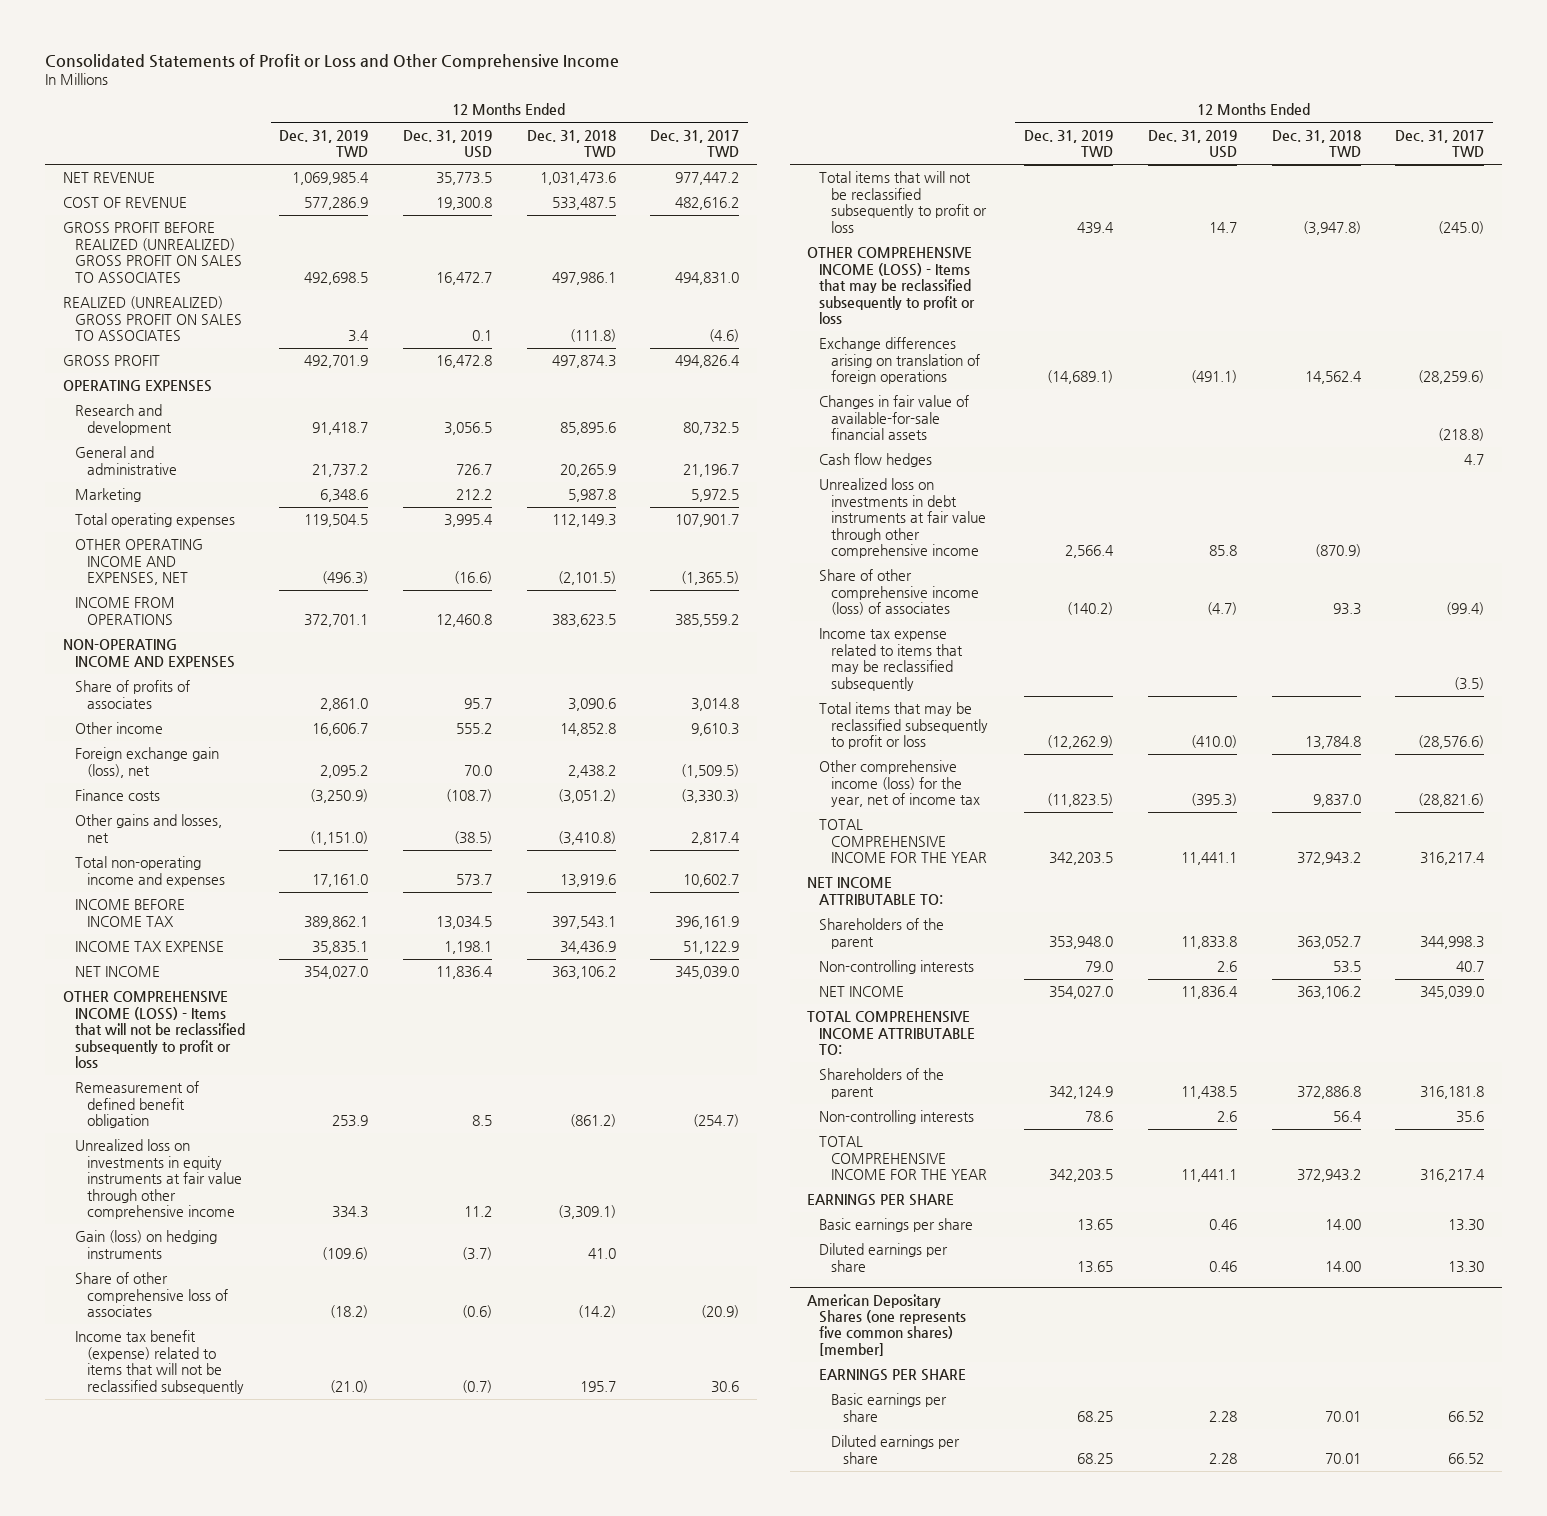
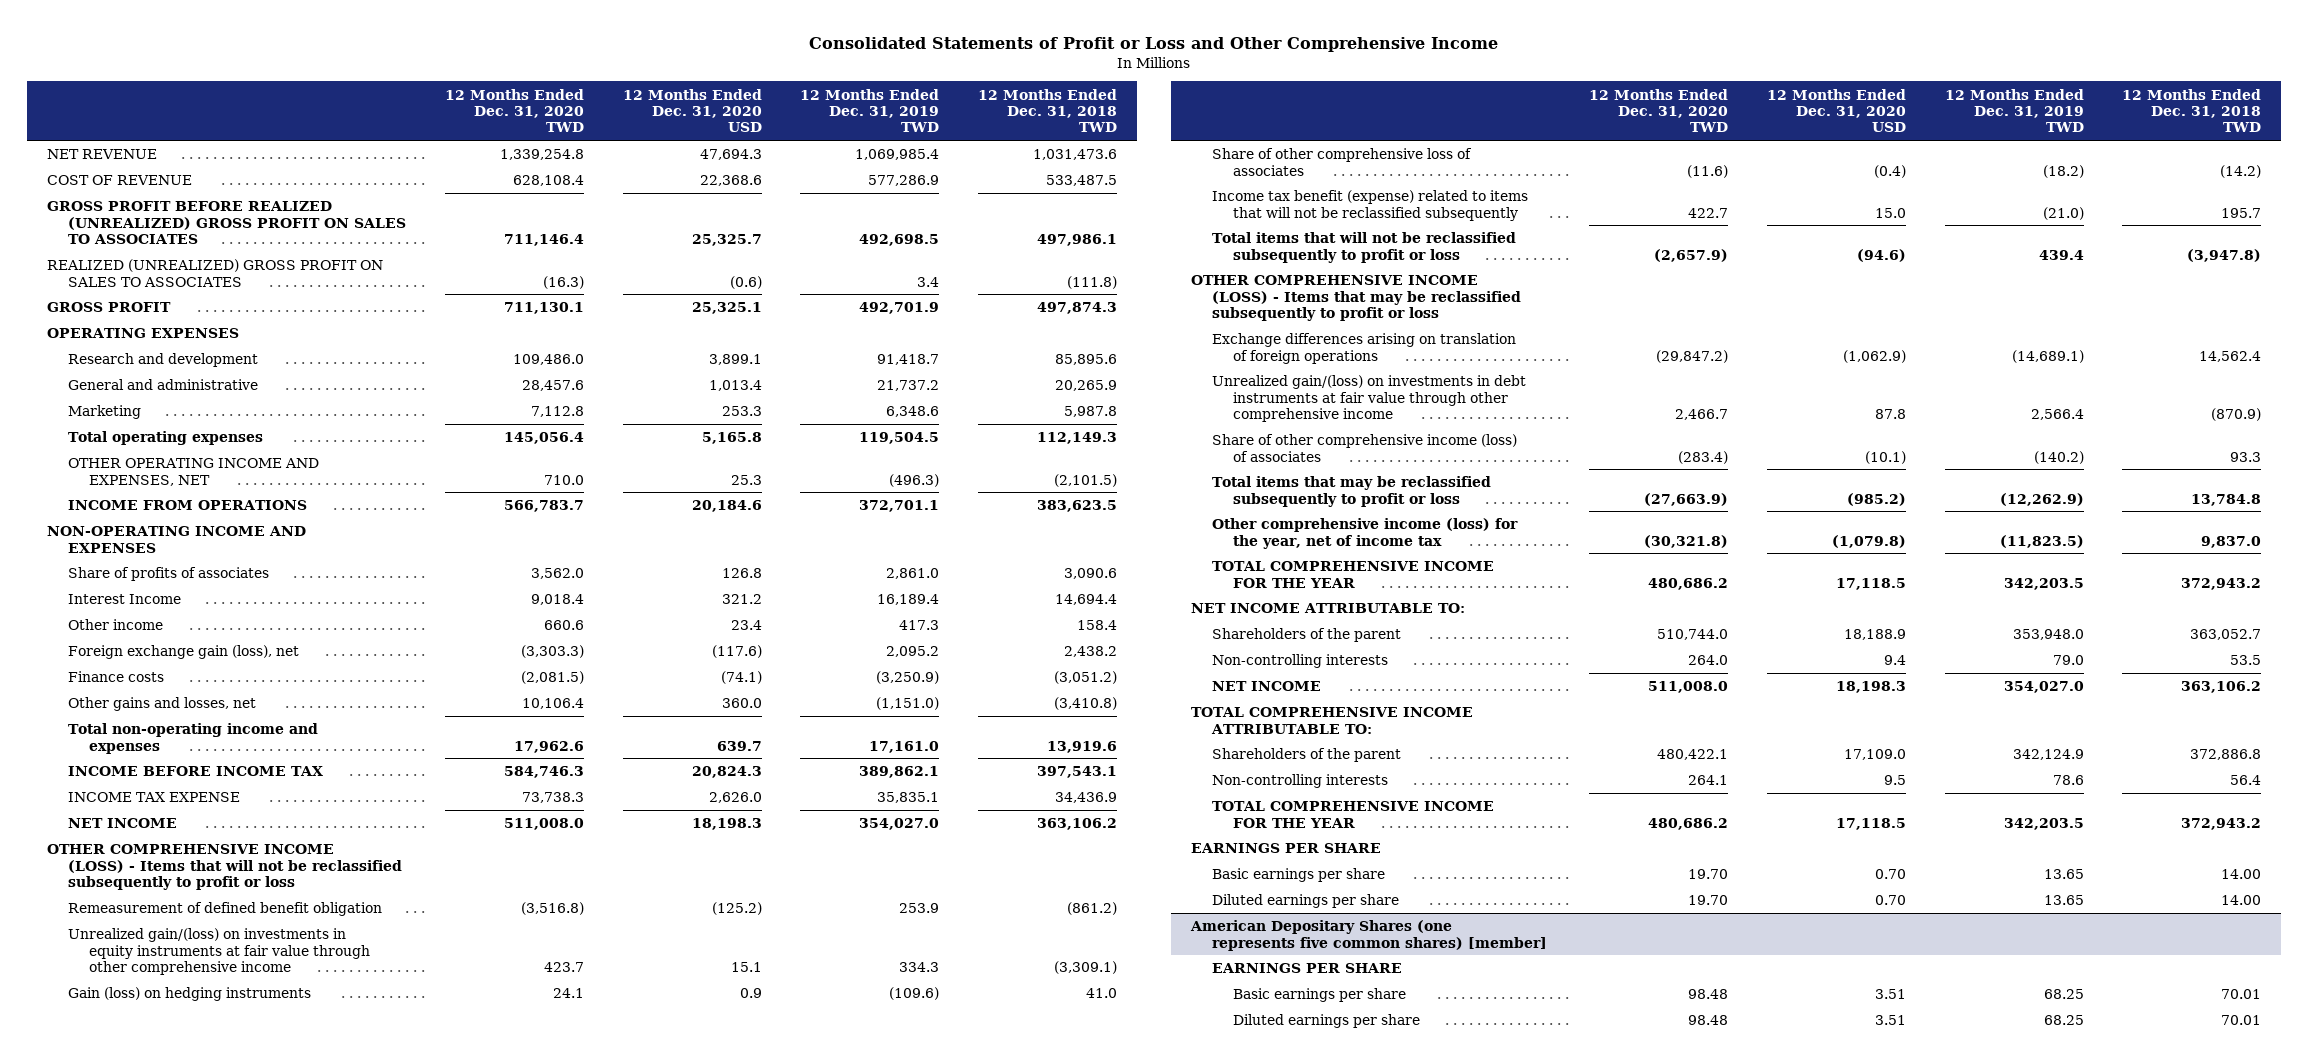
- | 12 Months Ended Dec. 31, 2019 TWD | 12 Months Ended Dec. 31, 2019 USD | 12 Months Ended Dec. 31, 2018 TWD | 12 Months Ended Dec. 31, 2017 TWD
+ | 12 Months Ended Dec. 31, 2020 TWD | 12 Months Ended Dec. 31, 2020 USD | 12 Months Ended Dec. 31, 2019 TWD | 12 Months Ended Dec. 31, 2018 TWD
- Other income | 16,606.7 | 555.2 | 14,852.8 | 9,610.3
+ Interest Income | 9,018.4 | 321.2 | 16,189.4 | 14,694.4
+ Other income | 660.6 | 23.4 | 417.3 | 158.4
- Unrealized loss on investments in equity instruments at fair value through other comprehensive income | 334.3 | 11.2 | (3,309.1) |
+ Unrealized gain/(loss) on investments in equity instruments at fair value through other comprehensive income | 423.7 | 15.1 | 334.3 | (3,309.1)
- Changes in fair value of available-for-sale financial assets | | | | (218.8)
- Cash flow hedges | | | | 4.7
- Unrealized loss on investments in debt instruments at fair value through other comprehensive income | 2,566.4 | 85.8 | (870.9) |
+ Unrealized gain/(loss) on investments in debt instruments at fair value through other comprehensive income | 2,466.7 | 87.8 | 2,566.4 | (870.9)
- Income tax expense related to items that may be reclassified subsequently | | | | (3.5)

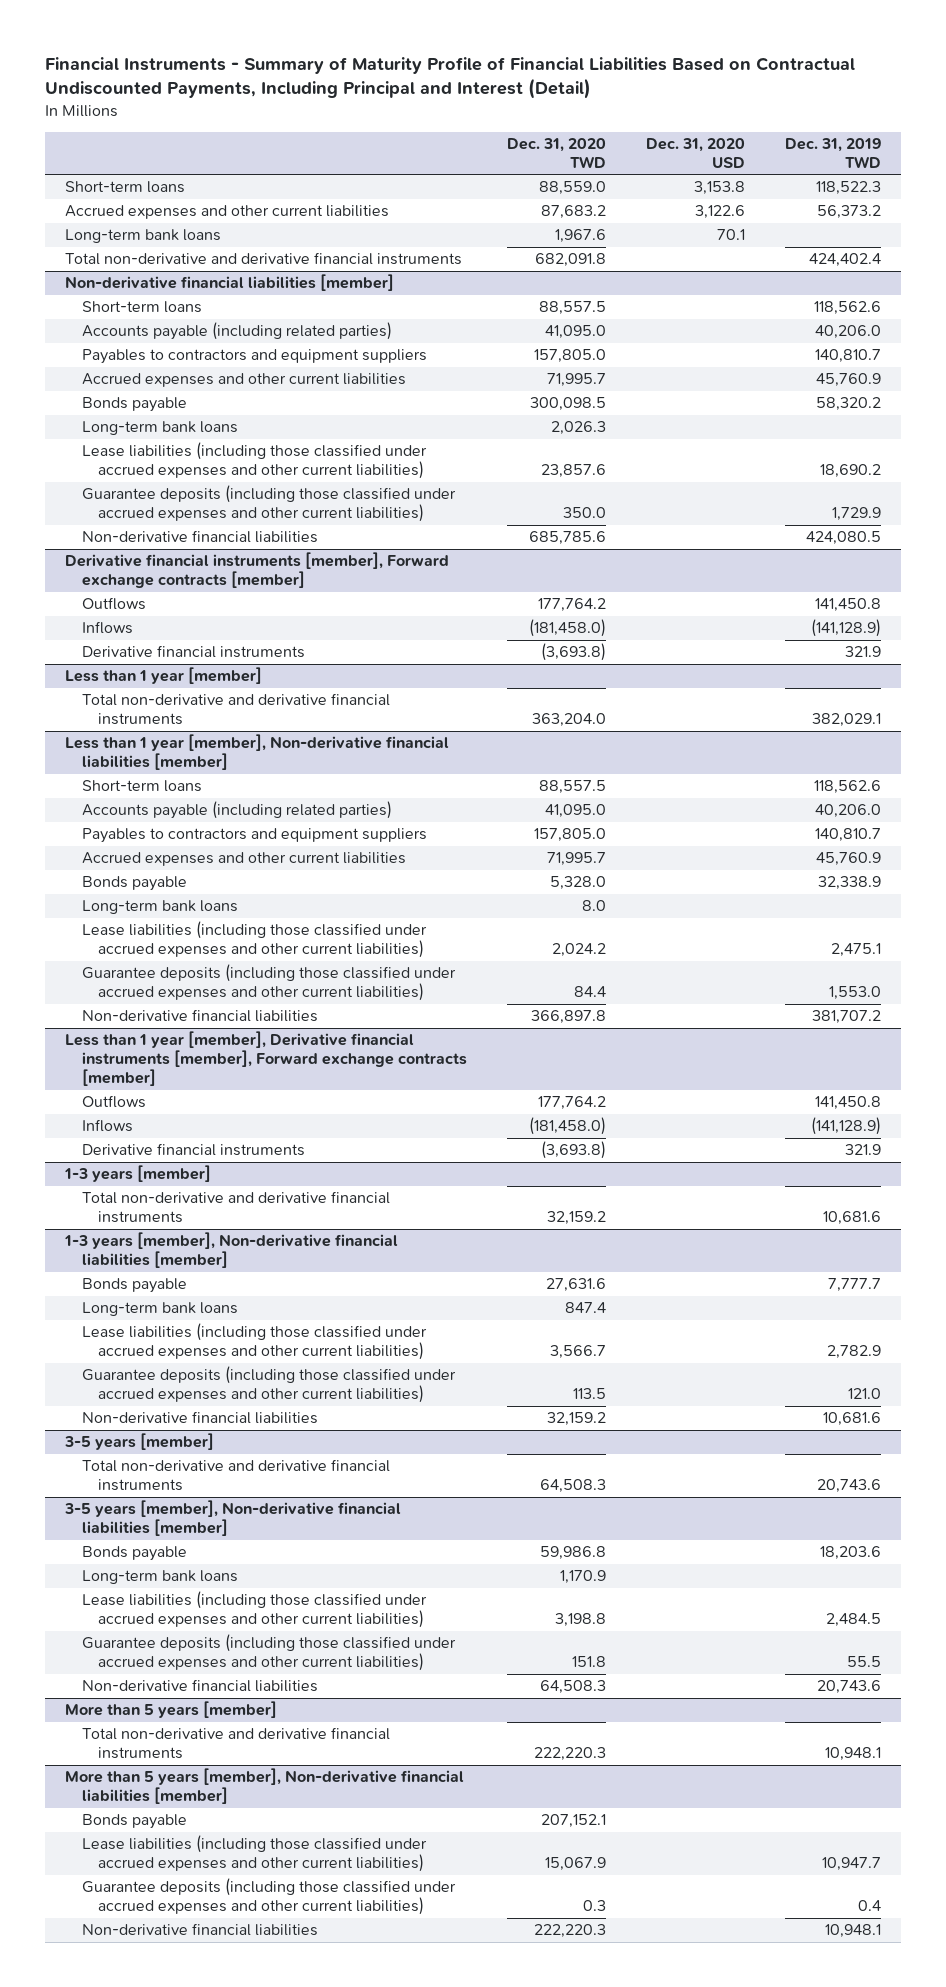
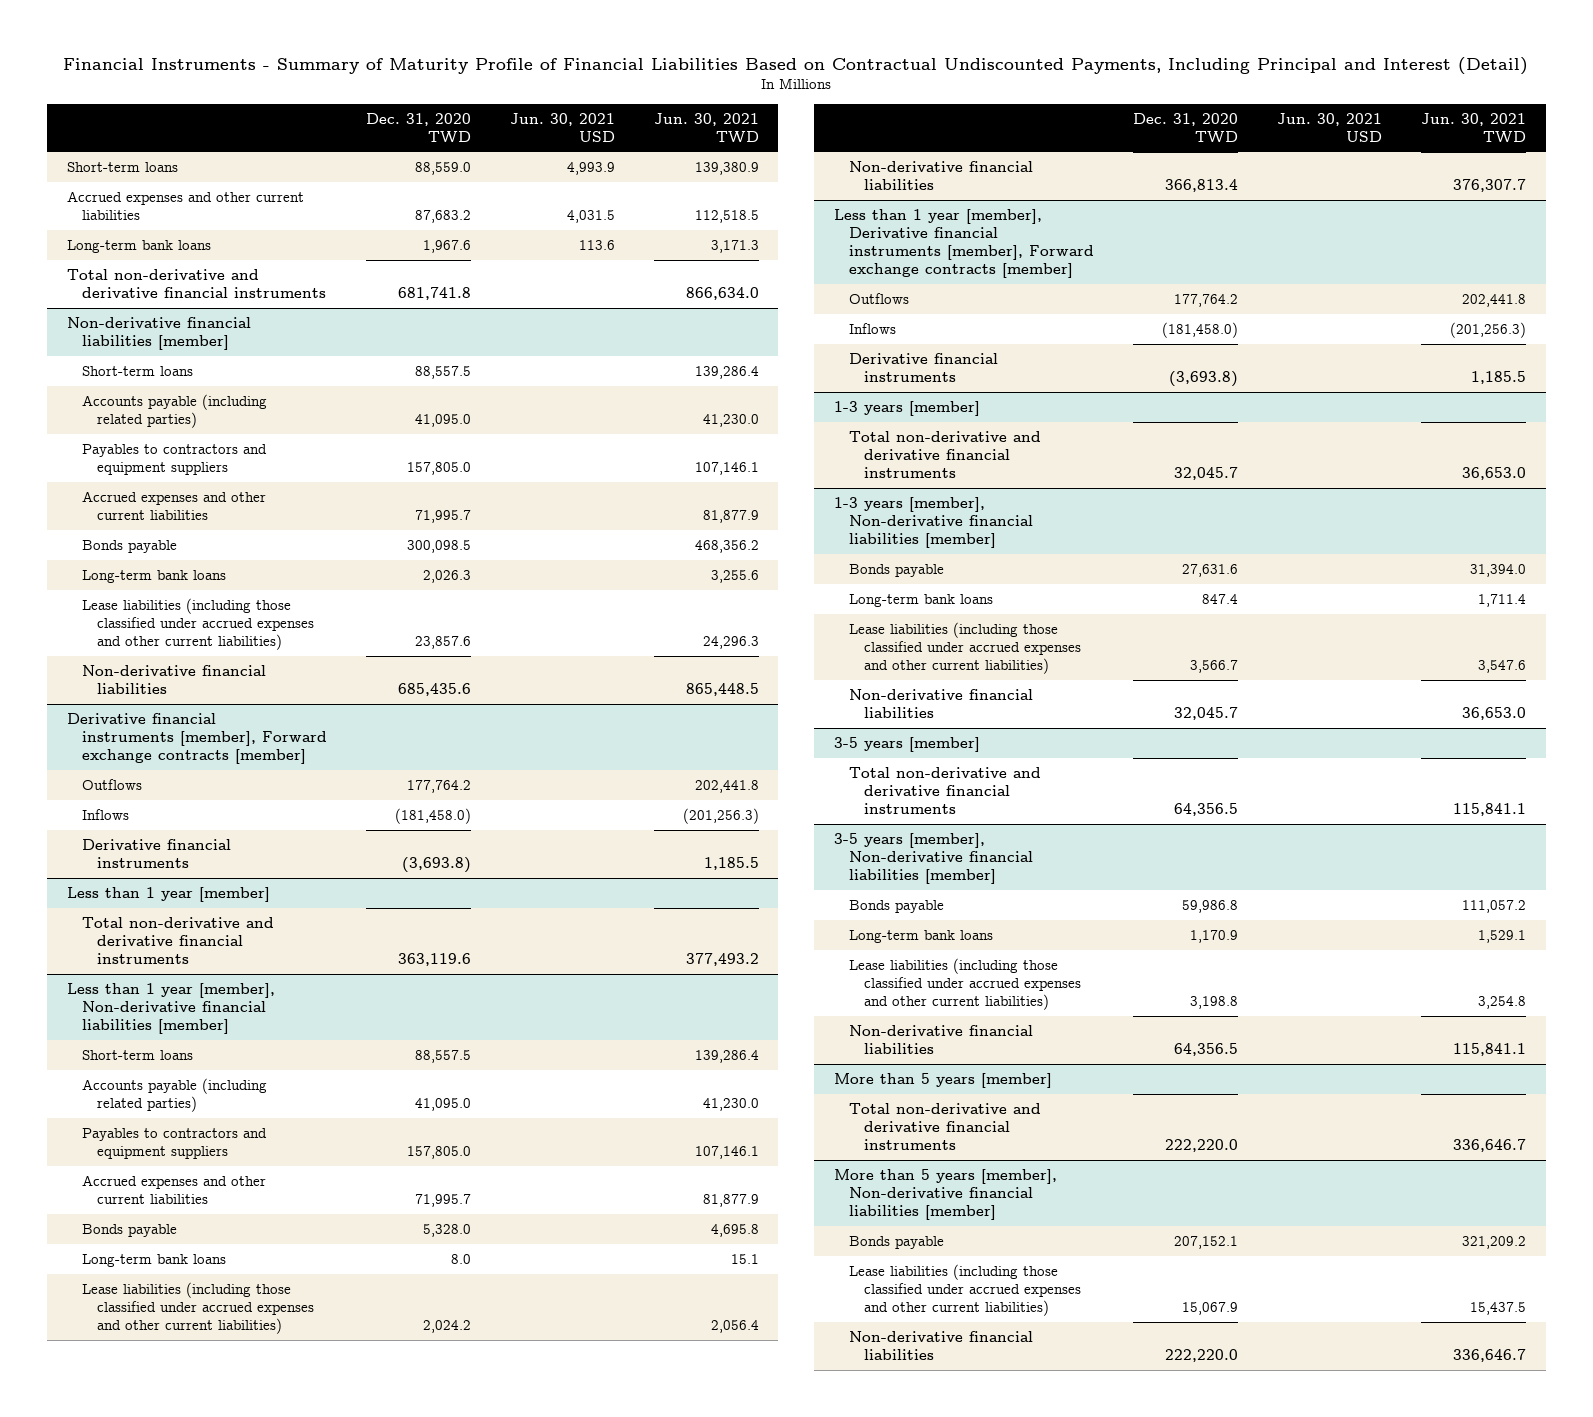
- | Dec. 31, 2020 TWD | Dec. 31, 2020 USD | Dec. 31, 2019 TWD
+ | Dec. 31, 2020 TWD | Jun. 30, 2021 USD | Jun. 30, 2021 TWD
- Total non-derivative and derivative financial instruments | 682,091.8 | | 424,402.4
+ Total non-derivative and derivative financial instruments | 681,741.8 | | 866,634.0
@ Non-derivative financial liabilities [member]
- Guarantee deposits (including those classified under accrued expenses and other current liabilities) | 350.0 | | 1,729.9
- Non-derivative financial liabilities | 685,785.6 | | 424,080.5
+ Non-derivative financial liabilities | 685,435.6 | | 865,448.5
@ Less than 1 year [member]
- Total non-derivative and derivative financial instruments | 363,204.0 | | 382,029.1
+ Total non-derivative and derivative financial instruments | 363,119.6 | | 377,493.2
@ Less than 1 year [member], Non-derivative financial liabilities [member]
- Guarantee deposits (including those classified under accrued expenses and other current liabilities) | 84.4 | | 1,553.0
- Non-derivative financial liabilities | 366,897.8 | | 381,707.2
+ Non-derivative financial liabilities | 366,813.4 | | 376,307.7
@ 1-3 years [member]
- Total non-derivative and derivative financial instruments | 32,159.2 | | 10,681.6
+ Total non-derivative and derivative financial instruments | 32,045.7 | | 36,653.0
@ 1-3 years [member], Non-derivative financial liabilities [member]
- Guarantee deposits (including those classified under accrued expenses and other current liabilities) | 113.5 | | 121.0
- Non-derivative financial liabilities | 32,159.2 | | 10,681.6
+ Non-derivative financial liabilities | 32,045.7 | | 36,653.0
@ 3-5 years [member]
- Total non-derivative and derivative financial instruments | 64,508.3 | | 20,743.6
+ Total non-derivative and derivative financial instruments | 64,356.5 | | 115,841.1
@ 3-5 years [member], Non-derivative financial liabilities [member]
- Guarantee deposits (including those classified under accrued expenses and other current liabilities) | 151.8 | | 55.5
- Non-derivative financial liabilities | 64,508.3 | | 20,743.6
+ Non-derivative financial liabilities | 64,356.5 | | 115,841.1
@ More than 5 years [member]
- Total non-derivative and derivative financial instruments | 222,220.3 | | 10,948.1
+ Total non-derivative and derivative financial instruments | 222,220.0 | | 336,646.7
@ More than 5 years [member], Non-derivative financial liabilities [member]
- Guarantee deposits (including those classified under accrued expenses and other current liabilities) | 0.3 | | 0.4
- Non-derivative financial liabilities | 222,220.3 | | 10,948.1
+ Non-derivative financial liabilities | 222,220.0 | | 336,646.7

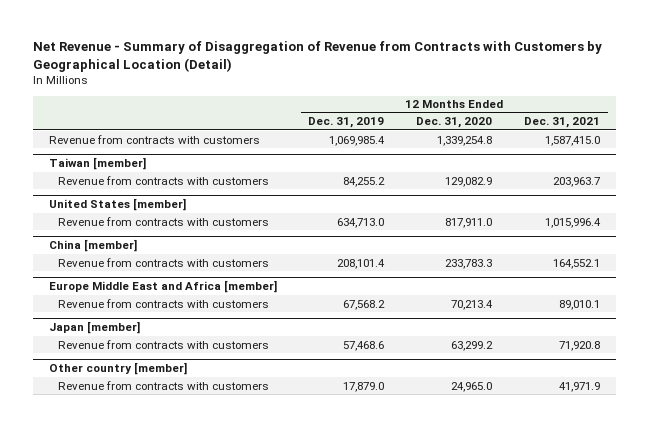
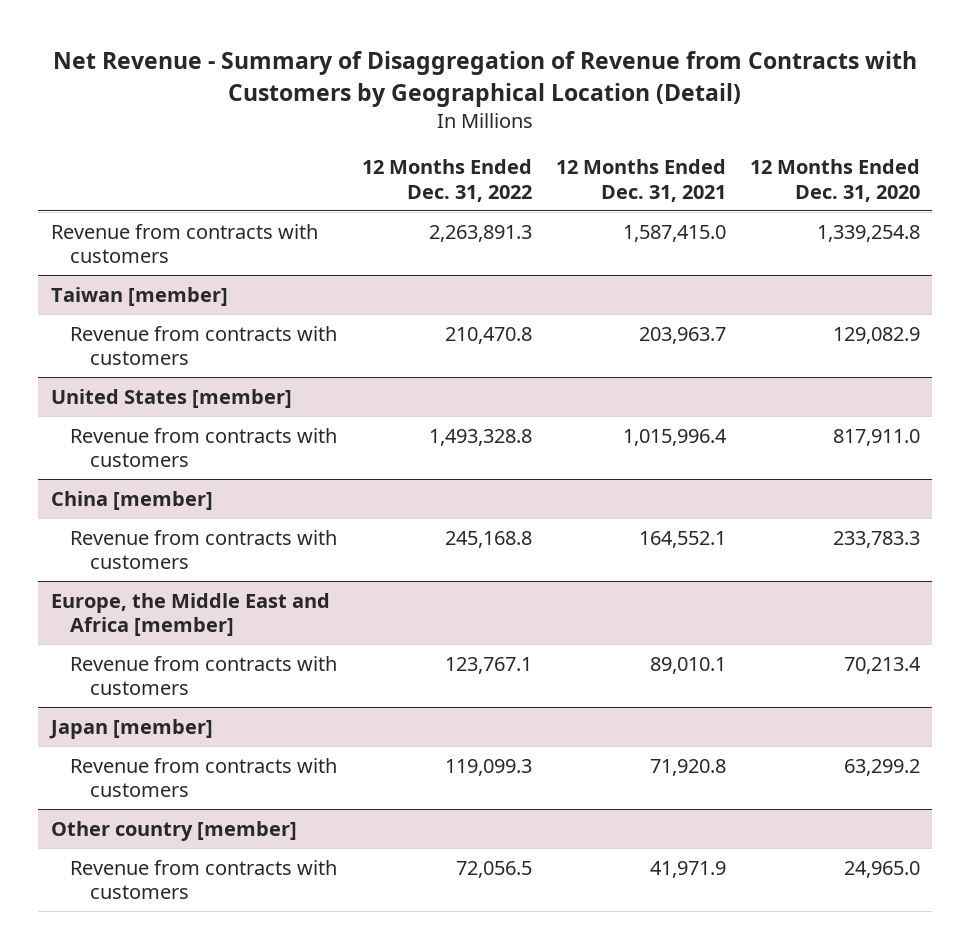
- | 12 Months Ended Dec. 31, 2019 | 12 Months Ended Dec. 31, 2020 | 12 Months Ended Dec. 31, 2021
+ | 12 Months Ended Dec. 31, 2022 | 12 Months Ended Dec. 31, 2021 | 12 Months Ended Dec. 31, 2020
- Europe Middle East and Africa [member]
+ Europe, the Middle East and Africa [member]

